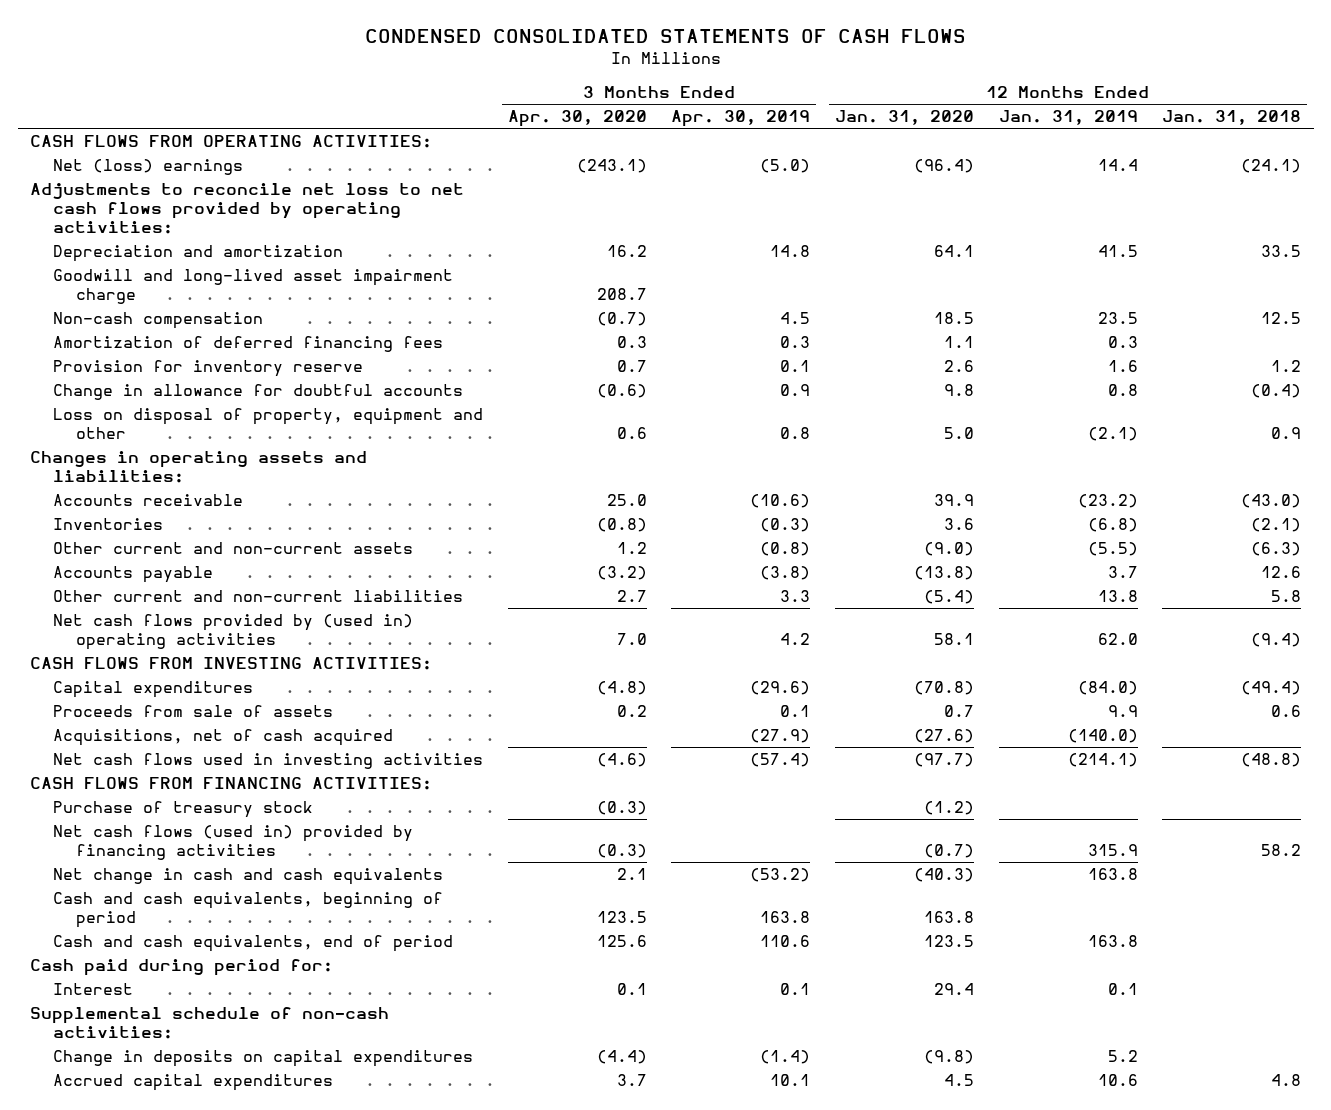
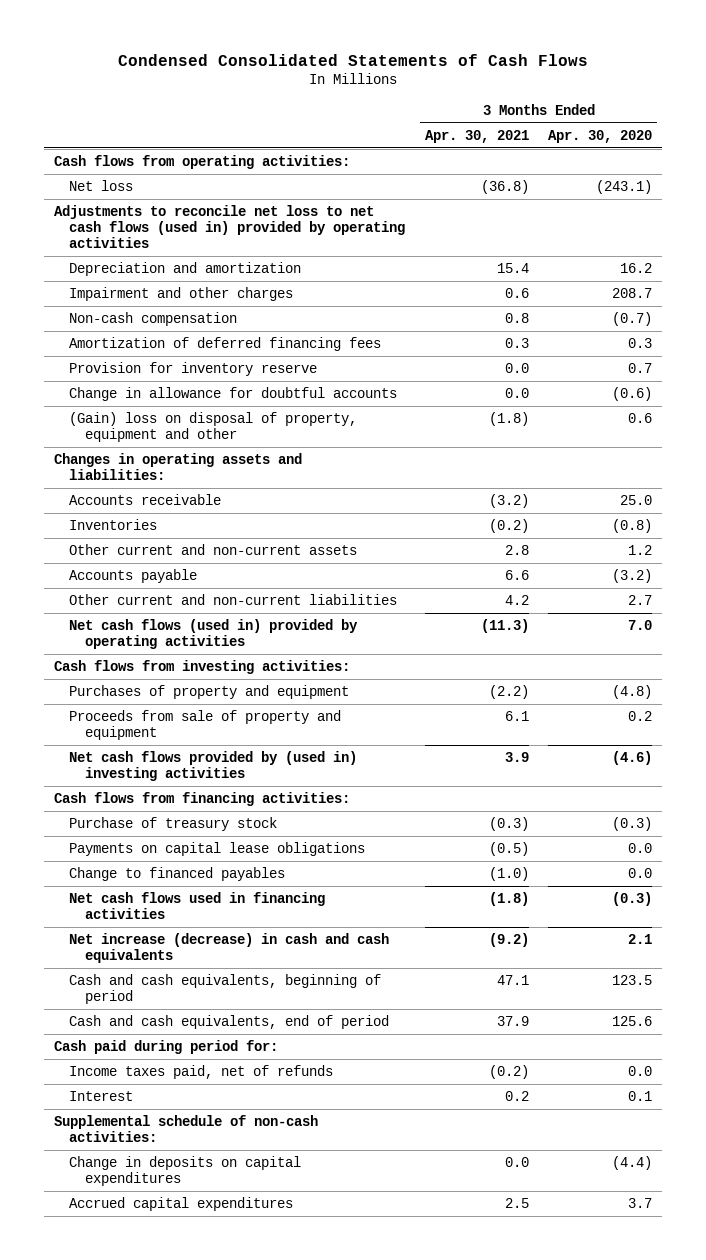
- CONDENSED CONSOLIDATED STATEMENTS OF CASH FLOWS
+ Condensed Consolidated Statements of Cash Flows
- | 3 Months Ended Apr. 30, 2020 | 3 Months Ended Apr. 30, 2019 | 12 Months Ended Jan. 31, 2020 | 12 Months Ended Jan. 31, 2019 | 12 Months Ended Jan. 31, 2018
+ | 3 Months Ended Apr. 30, 2021 | 3 Months Ended Apr. 30, 2020
- CASH FLOWS FROM OPERATING ACTIVITIES:
- Net (loss) earnings | (243.1) | (5.0) | (96.4) | 14.4 | (24.1)
- Adjustments to reconcile net loss to net cash flows provided by operating activities:
+ Cash flows from operating activities:
+ Net loss | (36.8) | (243.1)
+ Adjustments to reconcile net loss to net cash flows (used in) provided by operating activities
- Goodwill and long-lived asset impairment charge | 208.7 | | | |
+ Impairment and other charges | 0.6 | 208.7
- Loss on disposal of property, equipment and other | 0.6 | 0.8 | 5.0 | (2.1) | 0.9
+ (Gain) loss on disposal of property, equipment and other | (1.8) | 0.6
- Net cash flows provided by (used in) operating activities | 7.0 | 4.2 | 58.1 | 62.0 | (9.4)
- CASH FLOWS FROM INVESTING ACTIVITIES:
- Capital expenditures | (4.8) | (29.6) | (70.8) | (84.0) | (49.4)
- Proceeds from sale of assets | 0.2 | 0.1 | 0.7 | 9.9 | 0.6
- Acquisitions, net of cash acquired | | (27.9) | (27.6) | (140.0) |
- Net cash flows used in investing activities | (4.6) | (57.4) | (97.7) | (214.1) | (48.8)
- CASH FLOWS FROM FINANCING ACTIVITIES:
+ Net cash flows (used in) provided by operating activities | (11.3) | 7.0
+ Cash flows from investing activities:
+ Purchases of property and equipment | (2.2) | (4.8)
+ Proceeds from sale of property and equipment | 6.1 | 0.2
+ Net cash flows provided by (used in) investing activities | 3.9 | (4.6)
+ Cash flows from financing activities:
- Net cash flows (used in) provided by financing activities | (0.3) | | (0.7) | 315.9 | 58.2
- Net change in cash and cash equivalents | 2.1 | (53.2) | (40.3) | 163.8 |
+ Payments on capital lease obligations | (0.5) | 0.0
+ Change to financed payables | (1.0) | 0.0
+ Net cash flows used in financing activities | (1.8) | (0.3)
+ Net increase (decrease) in cash and cash equivalents | (9.2) | 2.1
+ Income taxes paid, net of refunds | (0.2) | 0.0

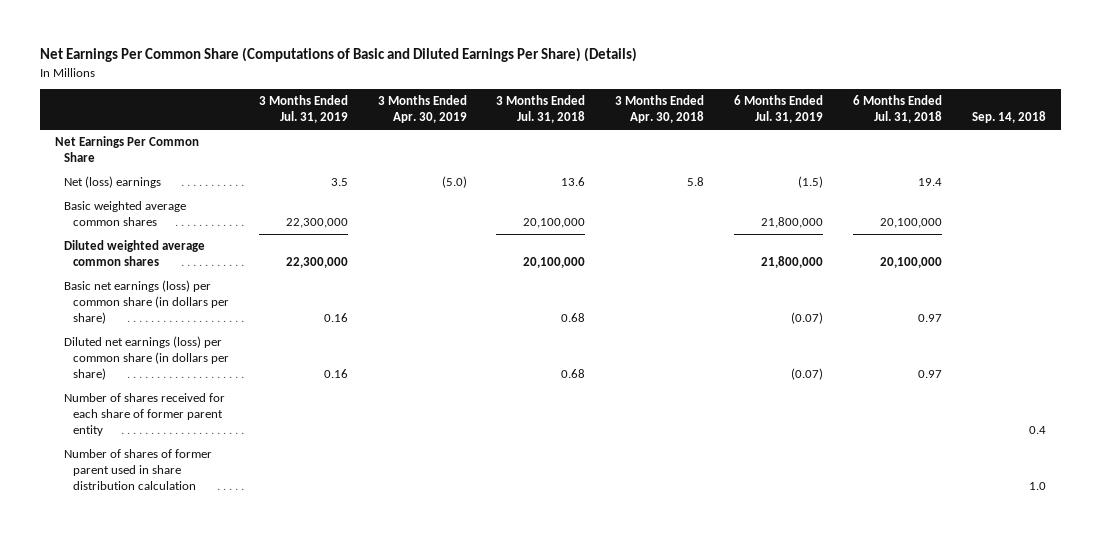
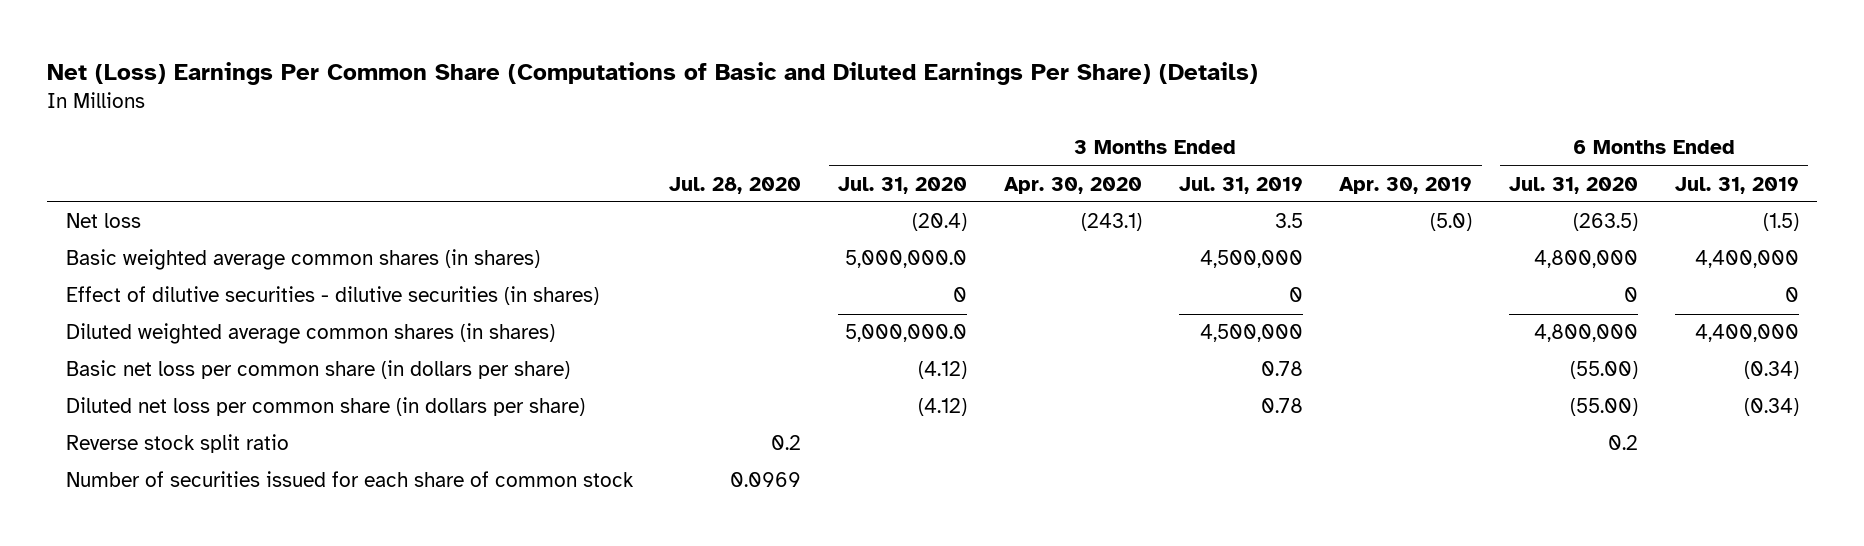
- Net Earnings Per Common Share (Computations of Basic and Diluted Earnings Per Share) (Details)
+ Net (Loss) Earnings Per Common Share (Computations of Basic and Diluted Earnings Per Share) (Details)
- | 3 Months Ended Jul. 31, 2019 | 3 Months Ended Apr. 30, 2019 | 3 Months Ended Jul. 31, 2018 | 3 Months Ended Apr. 30, 2018 | 6 Months Ended Jul. 31, 2019 | 6 Months Ended Jul. 31, 2018 | Sep. 14, 2018
+ | Jul. 28, 2020 | 3 Months Ended Jul. 31, 2020 | 3 Months Ended Apr. 30, 2020 | 3 Months Ended Jul. 31, 2019 | 3 Months Ended Apr. 30, 2019 | 6 Months Ended Jul. 31, 2020 | 6 Months Ended Jul. 31, 2019
- Net Earnings Per Common Share
- Net (loss) earnings | 3.5 | (5.0) | 13.6 | 5.8 | (1.5) | 19.4 |
- Basic weighted average common shares | 22,300,000 | | 20,100,000 | | 21,800,000 | 20,100,000 |
- Diluted weighted average common shares | 22,300,000 | | 20,100,000 | | 21,800,000 | 20,100,000 |
- Basic net earnings (loss) per common share (in dollars per share) | 0.16 | | 0.68 | | (0.07) | 0.97 |
- Diluted net earnings (loss) per common share (in dollars per share) | 0.16 | | 0.68 | | (0.07) | 0.97 |
- Number of shares received for each share of former parent entity | | | | | | | 0.4
- Number of shares of former parent used in share distribution calculation | | | | | | | 1.0
+ Net loss | | (20.4) | (243.1) | 3.5 | (5.0) | (263.5) | (1.5)
+ Basic weighted average common shares (in shares) | | 5,000,000.0 | | 4,500,000 | | 4,800,000 | 4,400,000
+ Effect of dilutive securities - dilutive securities (in shares) | | 0 | | 0 | | 0 | 0
+ Diluted weighted average common shares (in shares) | | 5,000,000.0 | | 4,500,000 | | 4,800,000 | 4,400,000
+ Basic net loss per common share (in dollars per share) | | (4.12) | | 0.78 | | (55.00) | (0.34)
+ Diluted net loss per common share (in dollars per share) | | (4.12) | | 0.78 | | (55.00) | (0.34)
+ Reverse stock split ratio | 0.2 | | | | | 0.2 |
+ Number of securities issued for each share of common stock | 0.0969 | | | | | |

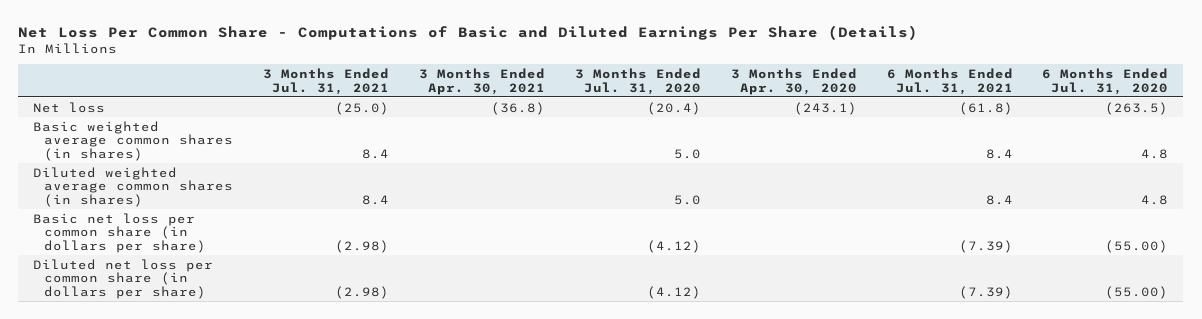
- Net (Loss) Earnings Per Common Share (Computations of Basic and Diluted Earnings Per Share) (Details)
+ Net Loss Per Common Share - Computations of Basic and Diluted Earnings Per Share (Details)
- | Jul. 28, 2020 | 3 Months Ended Jul. 31, 2020 | 3 Months Ended Apr. 30, 2020 | 3 Months Ended Jul. 31, 2019 | 3 Months Ended Apr. 30, 2019 | 6 Months Ended Jul. 31, 2020 | 6 Months Ended Jul. 31, 2019
+ | 3 Months Ended Jul. 31, 2021 | 3 Months Ended Apr. 30, 2021 | 3 Months Ended Jul. 31, 2020 | 3 Months Ended Apr. 30, 2020 | 6 Months Ended Jul. 31, 2021 | 6 Months Ended Jul. 31, 2020
- Basic weighted average common shares (in shares) | | 5,000,000.0 | | 4,500,000 | | 4,800,000 | 4,400,000
- Effect of dilutive securities - dilutive securities (in shares) | | 0 | | 0 | | 0 | 0
- Diluted weighted average common shares (in shares) | | 5,000,000.0 | | 4,500,000 | | 4,800,000 | 4,400,000
+ Basic weighted average common shares (in shares) | 8.4 | | 5.0 | | 8.4 | 4.8
+ Diluted weighted average common shares (in shares) | 8.4 | | 5.0 | | 8.4 | 4.8
- Reverse stock split ratio | 0.2 | | | | | 0.2 |
- Number of securities issued for each share of common stock | 0.0969 | | | | | |

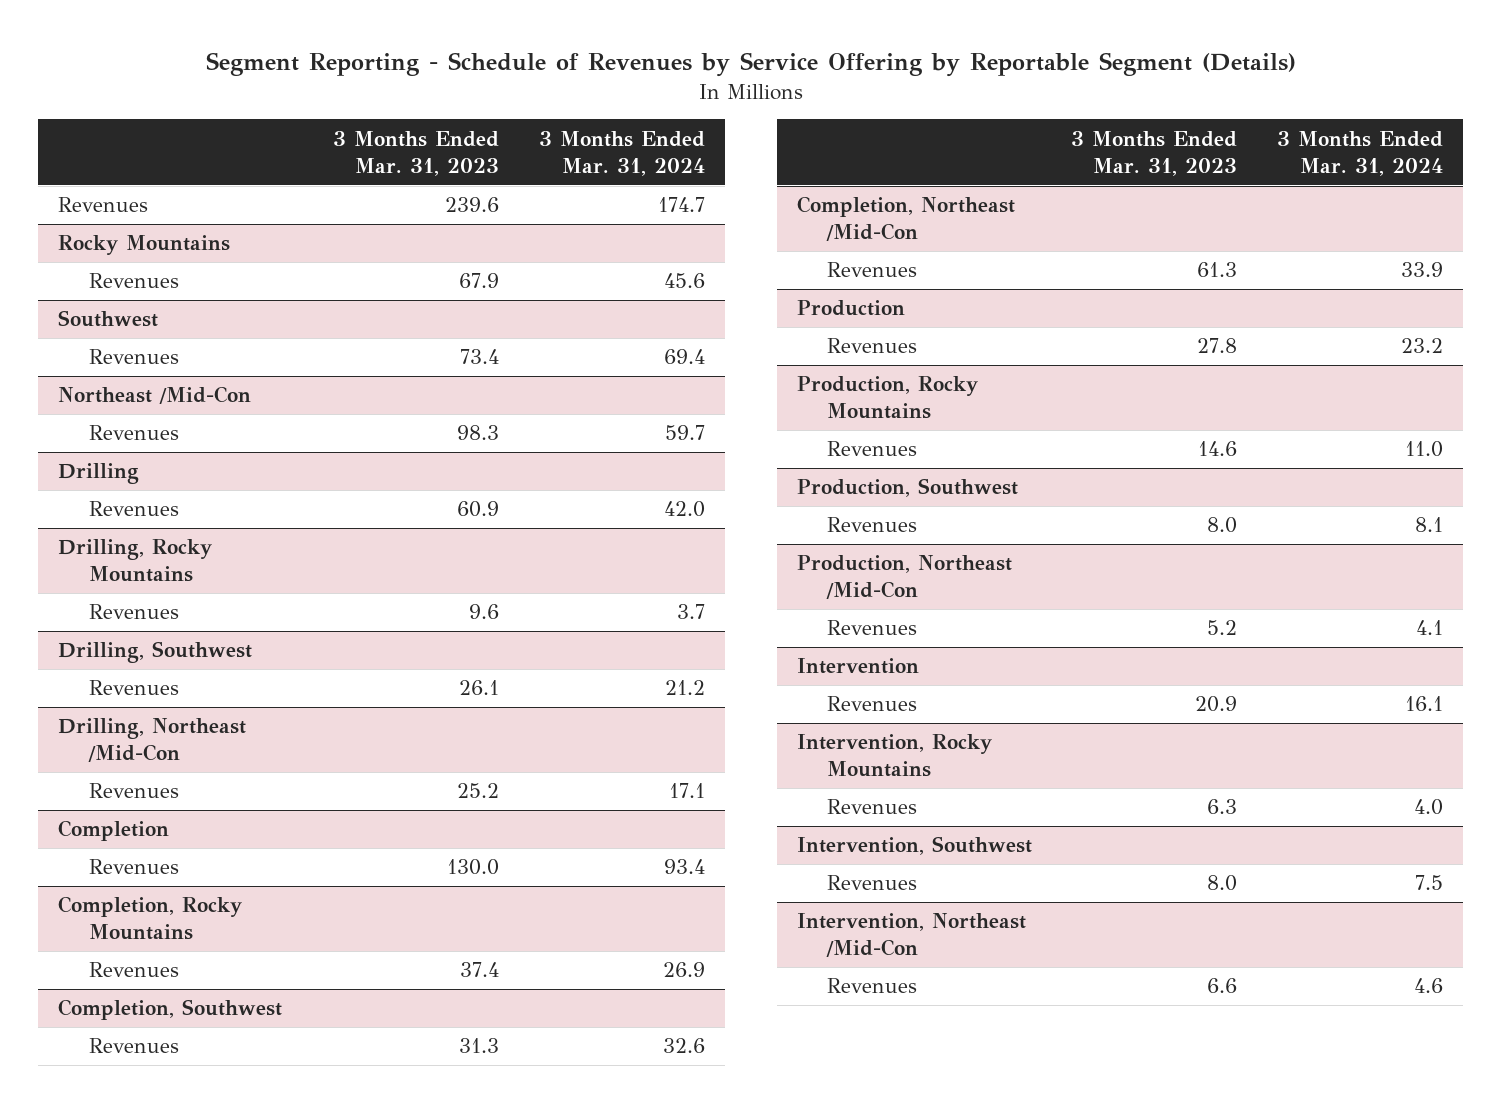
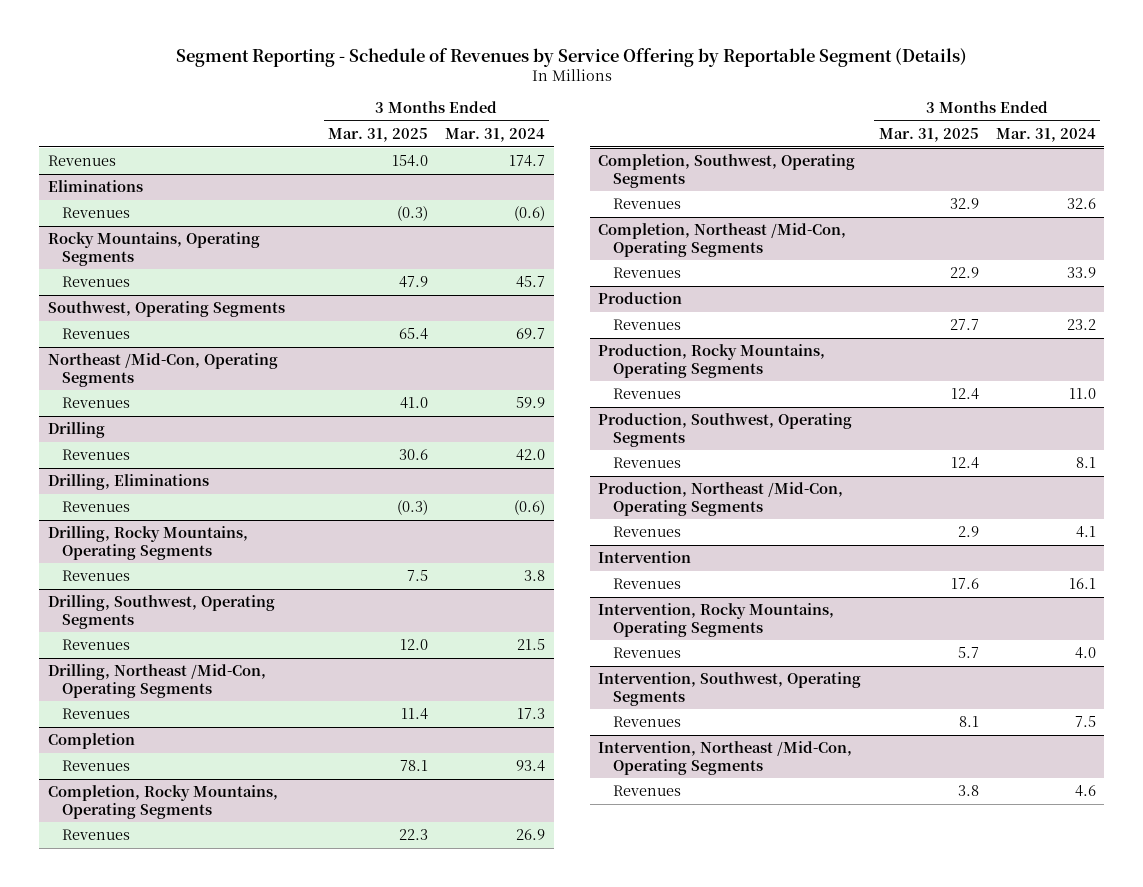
- | 3 Months Ended Mar. 31, 2023 | 3 Months Ended Mar. 31, 2024
+ | 3 Months Ended Mar. 31, 2025 | 3 Months Ended Mar. 31, 2024
- Rocky Mountains
- Revenues | 67.9 | 45.6
- Southwest
- Revenues | 73.4 | 69.4
- Northeast /Mid-Con
- Revenues | 98.3 | 59.7
+ Eliminations
+ Revenues | (0.3) | (0.6)
+ Rocky Mountains, Operating Segments
+ Revenues | 47.9 | 45.7
+ Southwest, Operating Segments
+ Revenues | 65.4 | 69.7
+ Northeast /Mid-Con, Operating Segments
+ Revenues | 41.0 | 59.9
- Drilling, Rocky Mountains
- Revenues | 9.6 | 3.7
- Drilling, Southwest
- Revenues | 26.1 | 21.2
- Drilling, Northeast /Mid-Con
- Revenues | 25.2 | 17.1
+ Drilling, Eliminations
+ Revenues | (0.3) | (0.6)
+ Drilling, Rocky Mountains, Operating Segments
+ Revenues | 7.5 | 3.8
+ Drilling, Southwest, Operating Segments
+ Revenues | 12.0 | 21.5
+ Drilling, Northeast /Mid-Con, Operating Segments
+ Revenues | 11.4 | 17.3
- Completion, Rocky Mountains
+ Completion, Rocky Mountains, Operating Segments
- Completion, Southwest
+ Completion, Southwest, Operating Segments
- Completion, Northeast /Mid-Con
+ Completion, Northeast /Mid-Con, Operating Segments
- Production, Rocky Mountains
+ Production, Rocky Mountains, Operating Segments
- Production, Southwest
+ Production, Southwest, Operating Segments
- Production, Northeast /Mid-Con
+ Production, Northeast /Mid-Con, Operating Segments
- Intervention, Rocky Mountains
+ Intervention, Rocky Mountains, Operating Segments
- Intervention, Southwest
+ Intervention, Southwest, Operating Segments
- Intervention, Northeast /Mid-Con
+ Intervention, Northeast /Mid-Con, Operating Segments

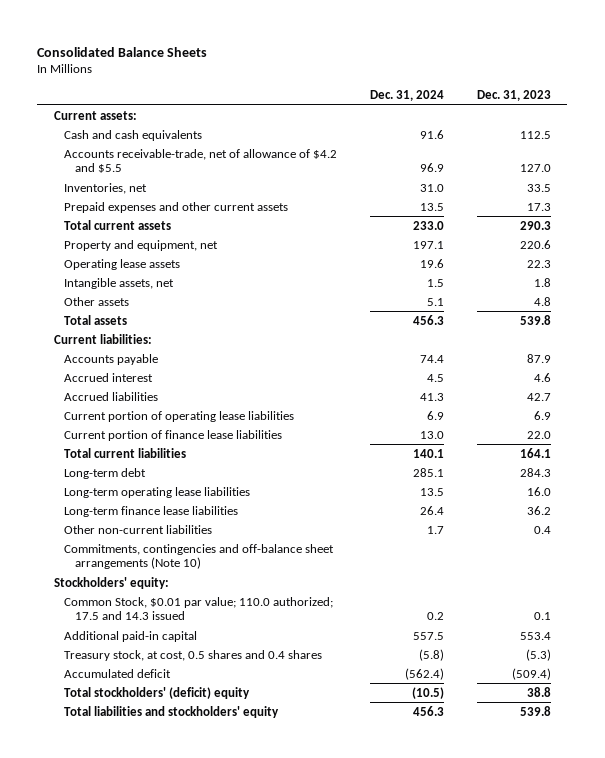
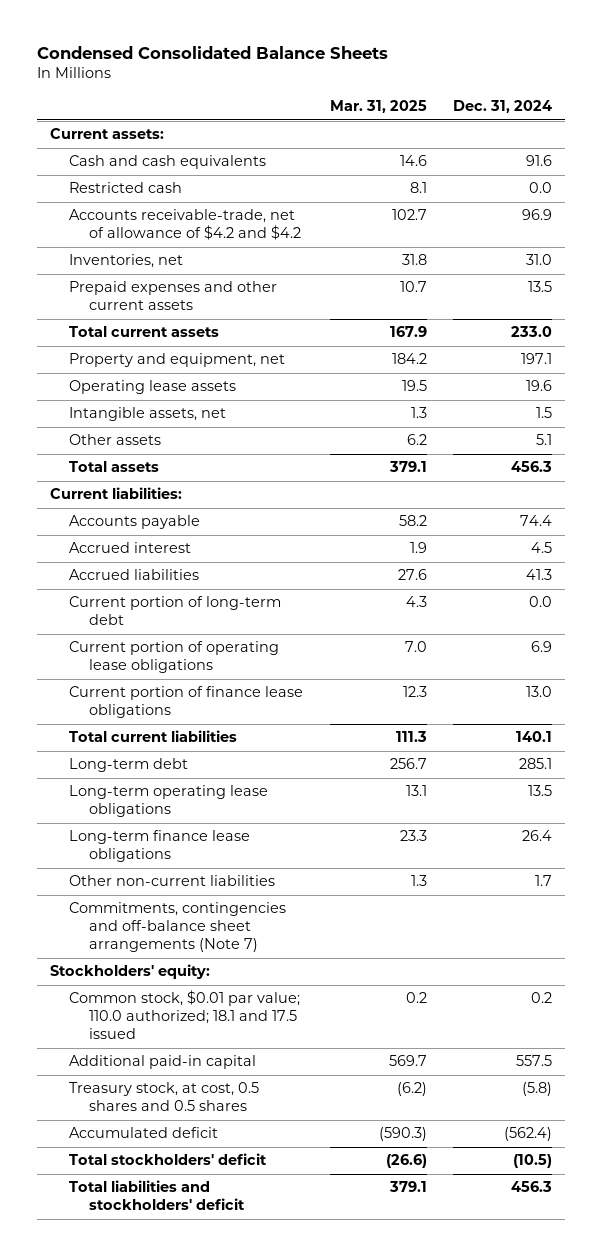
- Consolidated Balance Sheets
+ Condensed Consolidated Balance Sheets
- | Dec. 31, 2024 | Dec. 31, 2023
+ | Mar. 31, 2025 | Dec. 31, 2024
- Accounts receivable-trade, net of allowance of $4.2 and $5.5 | 96.9 | 127.0
+ Restricted cash | 8.1 | 0.0
+ Accounts receivable-trade, net of allowance of $4.2 and $4.2 | 102.7 | 96.9
- Current portion of operating lease liabilities | 6.9 | 6.9
- Current portion of finance lease liabilities | 13.0 | 22.0
+ Current portion of long-term debt | 4.3 | 0.0
+ Current portion of operating lease obligations | 7.0 | 6.9
+ Current portion of finance lease obligations | 12.3 | 13.0
- Long-term operating lease liabilities | 13.5 | 16.0
- Long-term finance lease liabilities | 26.4 | 36.2
+ Long-term operating lease obligations | 13.1 | 13.5
+ Long-term finance lease obligations | 23.3 | 26.4
- Commitments, contingencies and off-balance sheet arrangements (Note 10)
+ Commitments, contingencies and off-balance sheet arrangements (Note 7)
- Common Stock, $0.01 par value; 110.0 authorized; 17.5 and 14.3 issued | 0.2 | 0.1
+ Common stock, $0.01 par value; 110.0 authorized; 18.1 and 17.5 issued | 0.2 | 0.2
- Treasury stock, at cost, 0.5 shares and 0.4 shares | (5.8) | (5.3)
+ Treasury stock, at cost, 0.5 shares and 0.5 shares | (6.2) | (5.8)
- Total stockholders' (deficit) equity | (10.5) | 38.8
- Total liabilities and stockholders' equity | 456.3 | 539.8
+ Total stockholders' deficit | (26.6) | (10.5)
+ Total liabilities and stockholders' deficit | 379.1 | 456.3

